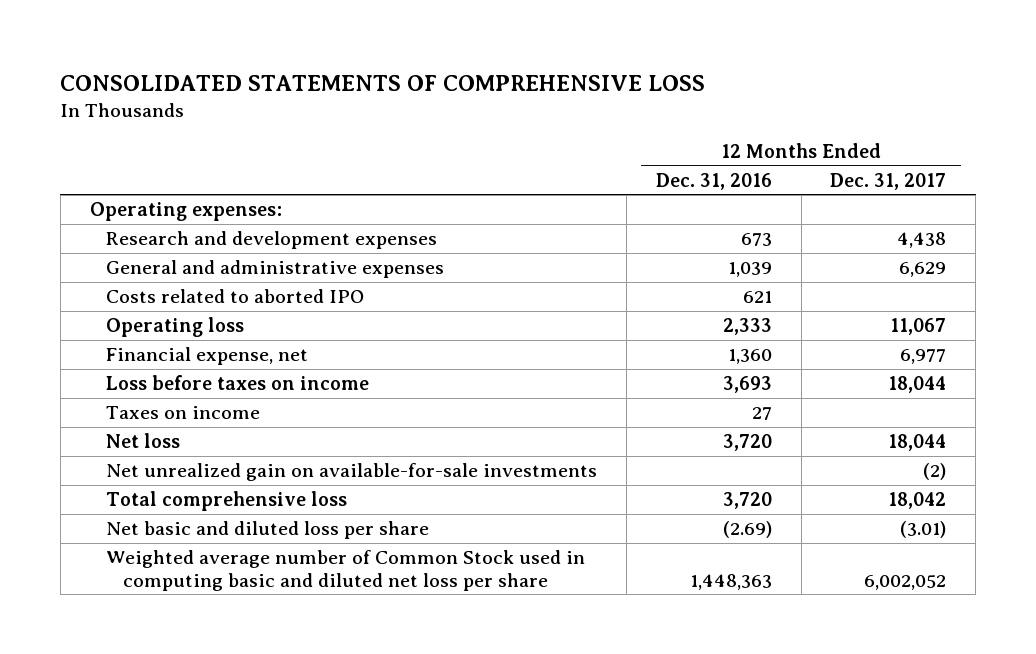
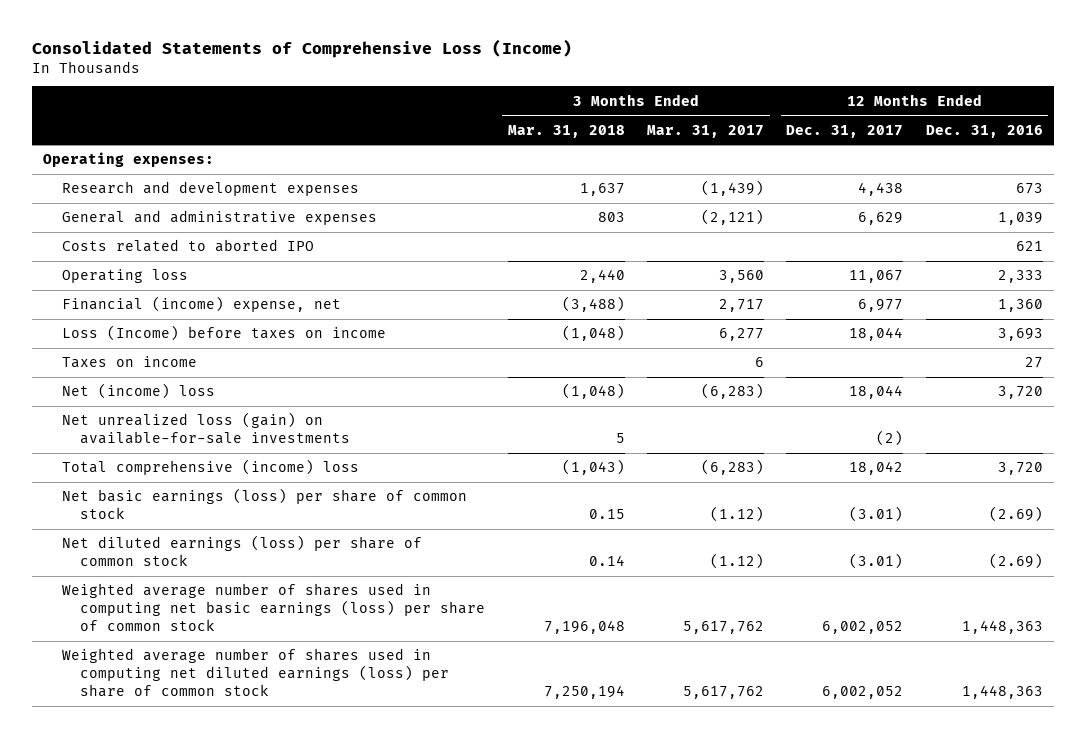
- CONSOLIDATED STATEMENTS OF COMPREHENSIVE LOSS
+ Consolidated Statements of Comprehensive Loss (Income)
- | 12 Months Ended Dec. 31, 2016 | 12 Months Ended Dec. 31, 2017
+ | 3 Months Ended Mar. 31, 2018 | 3 Months Ended Mar. 31, 2017 | 12 Months Ended Dec. 31, 2017 | 12 Months Ended Dec. 31, 2016
- Financial expense, net | 1,360 | 6,977
- Loss before taxes on income | 3,693 | 18,044
+ Financial (income) expense, net | (3,488) | 2,717 | 6,977 | 1,360
+ Loss (Income) before taxes on income | (1,048) | 6,277 | 18,044 | 3,693
- Net loss | 3,720 | 18,044
- Net unrealized gain on available-for-sale investments | | (2)
- Total comprehensive loss | 3,720 | 18,042
- Net basic and diluted loss per share | (2.69) | (3.01)
- Weighted average number of Common Stock used in computing basic and diluted net loss per share | 1,448,363 | 6,002,052
+ Net (income) loss | (1,048) | (6,283) | 18,044 | 3,720
+ Net unrealized loss (gain) on available-for-sale investments | 5 | | (2) |
+ Total comprehensive (income) loss | (1,043) | (6,283) | 18,042 | 3,720
+ Net basic earnings (loss) per share of common stock | 0.15 | (1.12) | (3.01) | (2.69)
+ Net diluted earnings (loss) per share of common stock | 0.14 | (1.12) | (3.01) | (2.69)
+ Weighted average number of shares used in computing net basic earnings (loss) per share of common stock | 7,196,048 | 5,617,762 | 6,002,052 | 1,448,363
+ Weighted average number of shares used in computing net diluted earnings (loss) per share of common stock | 7,250,194 | 5,617,762 | 6,002,052 | 1,448,363

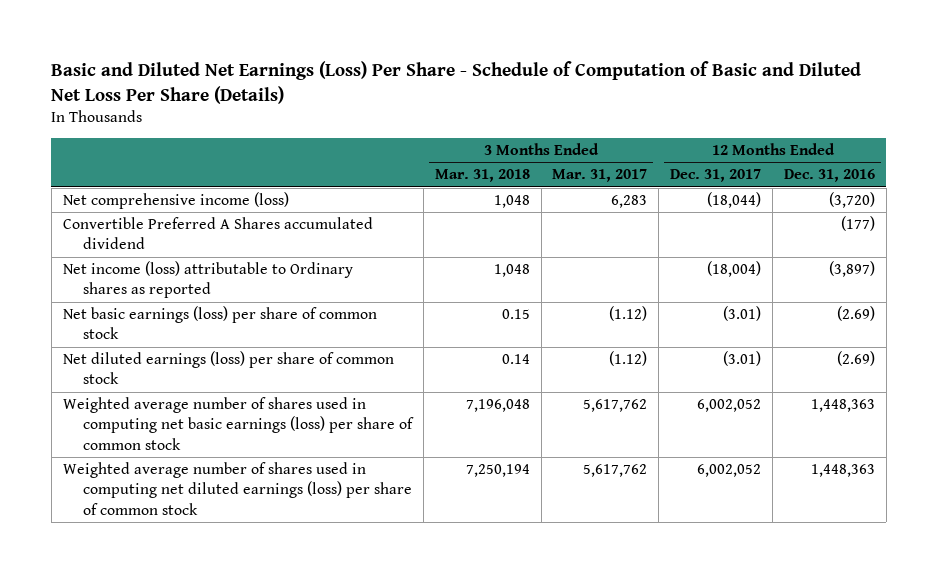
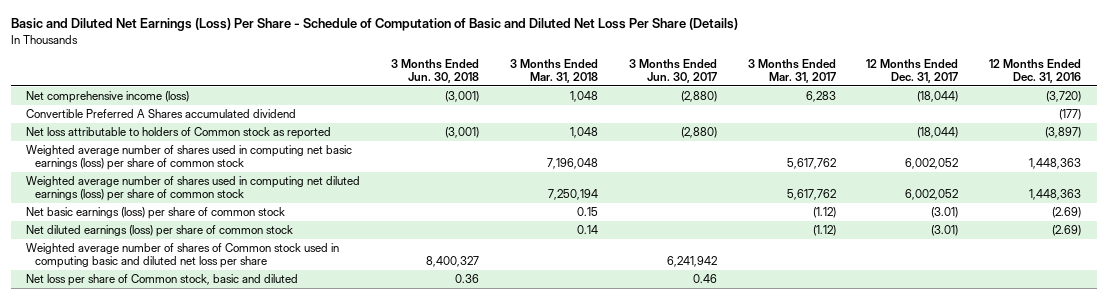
- | 3 Months Ended Mar. 31, 2018 | 3 Months Ended Mar. 31, 2017 | 12 Months Ended Dec. 31, 2017 | 12 Months Ended Dec. 31, 2016
+ | 3 Months Ended Jun. 30, 2018 | 3 Months Ended Mar. 31, 2018 | 3 Months Ended Jun. 30, 2017 | 3 Months Ended Mar. 31, 2017 | 12 Months Ended Dec. 31, 2017 | 12 Months Ended Dec. 31, 2016
- Net income (loss) attributable to Ordinary shares as reported | 1,048 | | (18,004) | (3,897)
+ Net loss attributable to holders of Common stock as reported | (3,001) | 1,048 | (2,880) | | (18,044) | (3,897)
moved down: Net basic earnings (loss) per share of common stock | | 0.15 | | (1.12) | (3.01) | (2.69)
moved down: Net diluted earnings (loss) per share of common stock | | 0.14 | | (1.12) | (3.01) | (2.69)
+ Weighted average number of shares of Common stock used in computing basic and diluted net loss per share | 8,400,327 | | 6,241,942 | | |
+ Net loss per share of Common stock, basic and diluted | 0.36 | | 0.46 | | |

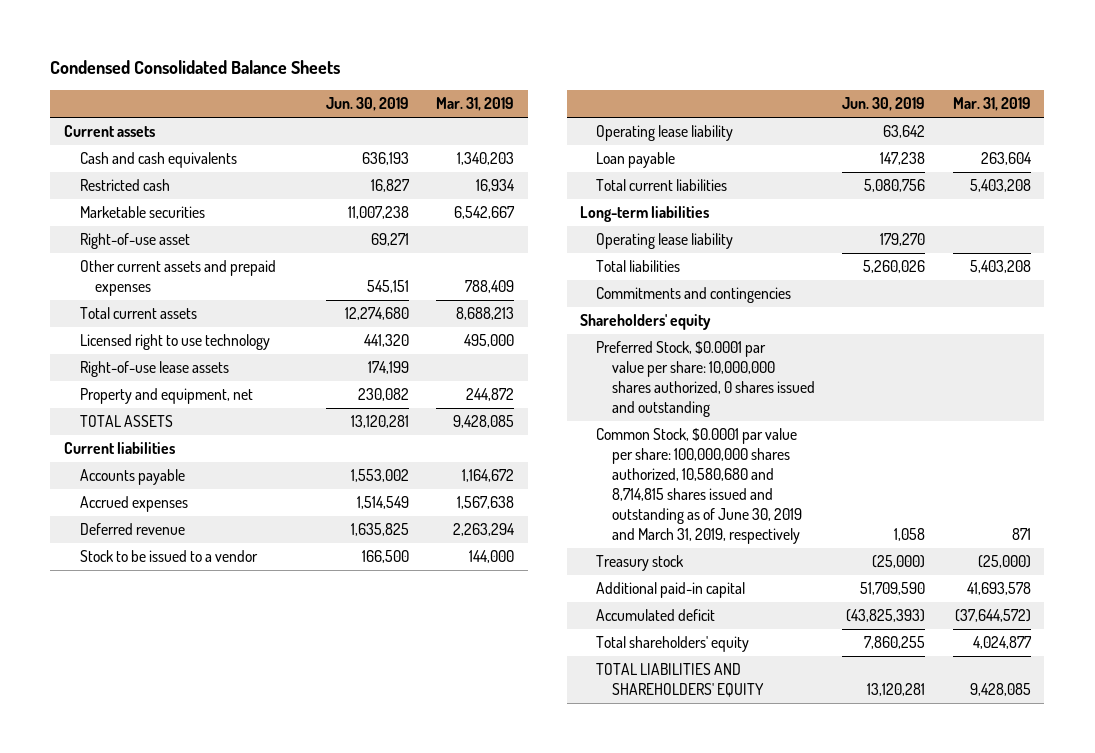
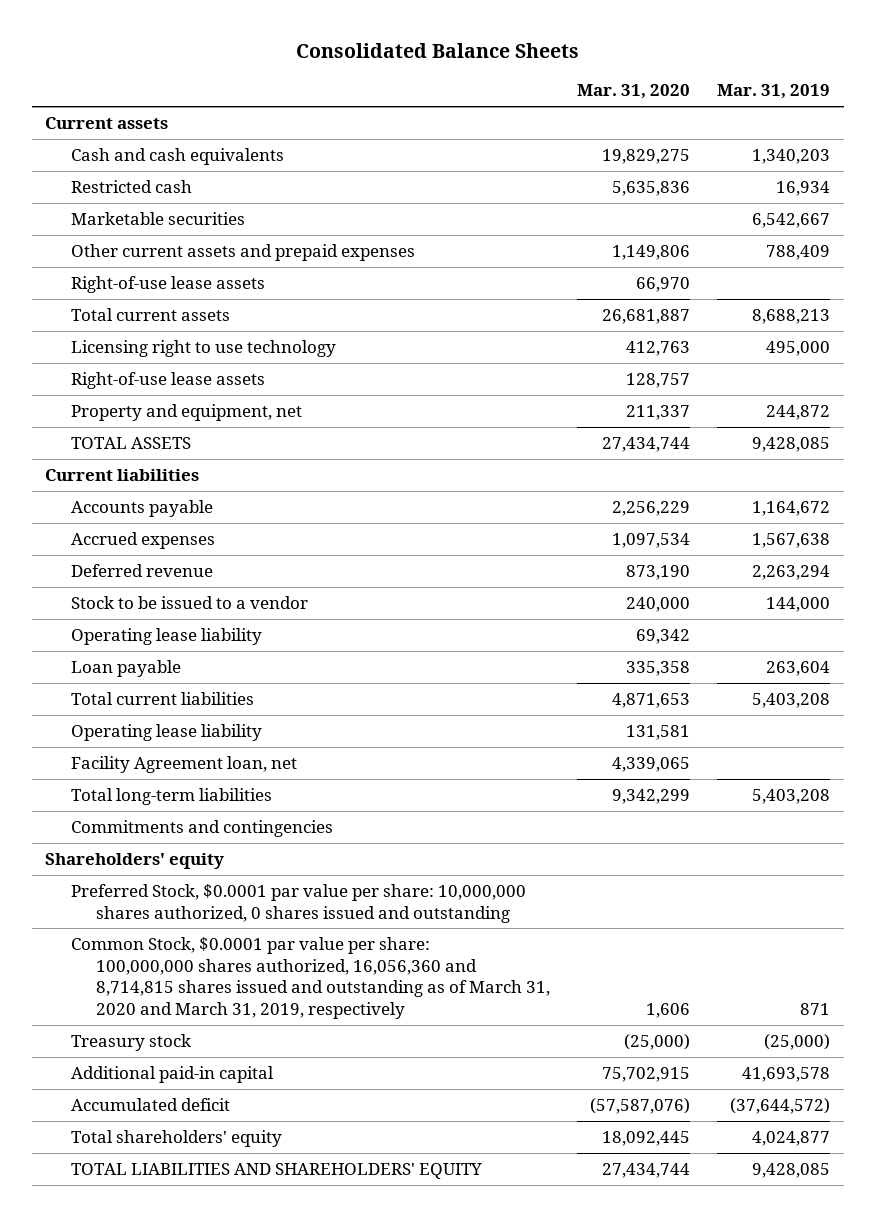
- Condensed Consolidated Balance Sheets
+ Consolidated Balance Sheets
- | Jun. 30, 2019 | Mar. 31, 2019
+ | Mar. 31, 2020 | Mar. 31, 2019
- Right-of-use asset | 69,271 |
+ Right-of-use lease assets | 66,970 |
- Licensed right to use technology | 441,320 | 495,000
+ Licensing right to use technology | 412,763 | 495,000
- Long-term liabilities
- Total liabilities | 5,260,026 | 5,403,208
+ Facility Agreement loan, net | 4,339,065 |
+ Total long-term liabilities | 9,342,299 | 5,403,208
- Common Stock, $0.0001 par value per share: 100,000,000 shares authorized, 10,580,680 and 8,714,815 shares issued and outstanding as of June 30, 2019 and March 31, 2019, respectively | 1,058 | 871
+ Common Stock, $0.0001 par value per share: 100,000,000 shares authorized, 16,056,360 and 8,714,815 shares issued and outstanding as of March 31, 2020 and March 31, 2019, respectively | 1,606 | 871

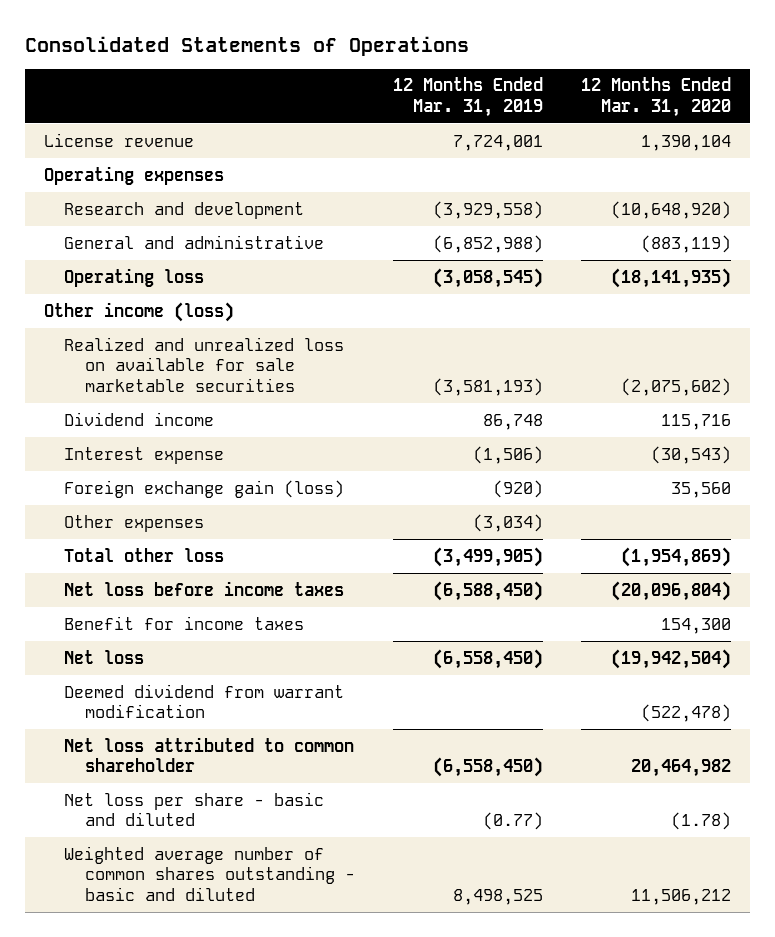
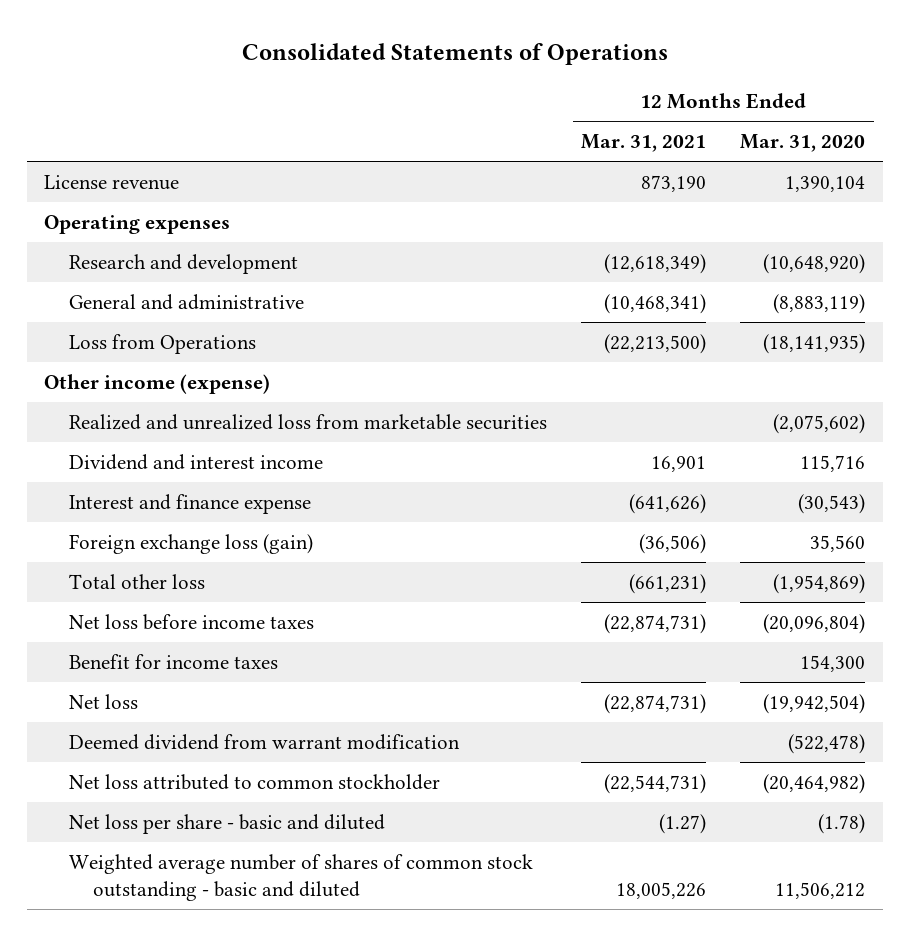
- | 12 Months Ended Mar. 31, 2019 | 12 Months Ended Mar. 31, 2020
+ | 12 Months Ended Mar. 31, 2021 | 12 Months Ended Mar. 31, 2020
- General and administrative | (6,852,988) | (883,119)
- Operating loss | (3,058,545) | (18,141,935)
- Other income (loss)
- Realized and unrealized loss on available for sale marketable securities | (3,581,193) | (2,075,602)
- Dividend income | 86,748 | 115,716
- Interest expense | (1,506) | (30,543)
- Foreign exchange gain (loss) | (920) | 35,560
- Other expenses | (3,034) |
+ General and administrative | (10,468,341) | (8,883,119)
+ Loss from Operations | (22,213,500) | (18,141,935)
+ Other income (expense)
+ Realized and unrealized loss from marketable securities | | (2,075,602)
+ Dividend and interest income | 16,901 | 115,716
+ Interest and finance expense | (641,626) | (30,543)
+ Foreign exchange loss (gain) | (36,506) | 35,560
- Net loss attributed to common shareholder | (6,558,450) | 20,464,982
+ Net loss attributed to common stockholder | (22,544,731) | (20,464,982)
- Weighted average number of common shares outstanding - basic and diluted | 8,498,525 | 11,506,212
+ Weighted average number of shares of common stock outstanding - basic and diluted | 18,005,226 | 11,506,212

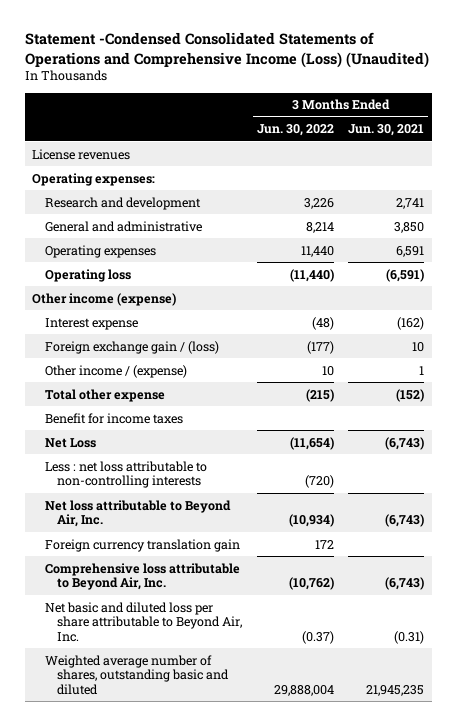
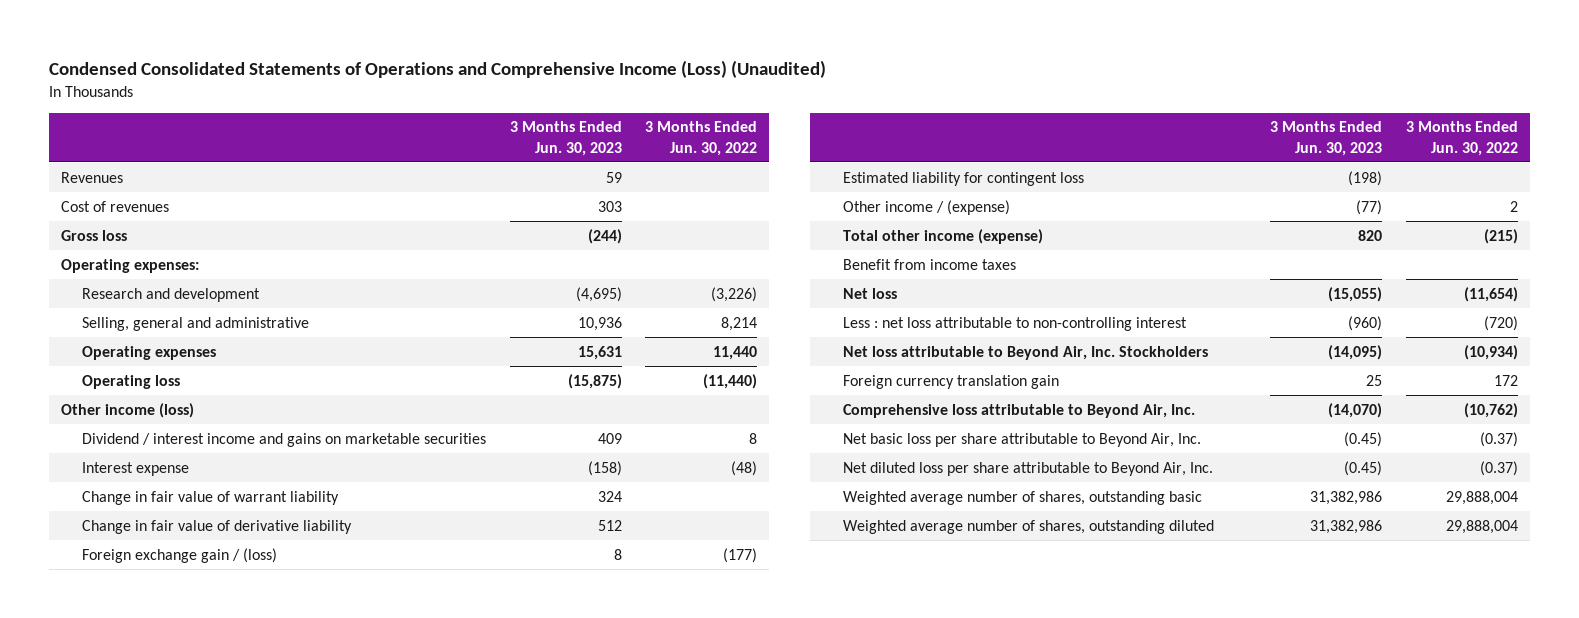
- Statement -Condensed Consolidated Statements of Operations and Comprehensive Income (Loss) (Unaudited)
+ Condensed Consolidated Statements of Operations and Comprehensive Income (Loss) (Unaudited)
- | 3 Months Ended Jun. 30, 2022 | 3 Months Ended Jun. 30, 2021
+ | 3 Months Ended Jun. 30, 2023 | 3 Months Ended Jun. 30, 2022
- License revenues
+ Revenues | 59 |
+ Cost of revenues | 303 |
+ Gross loss | (244) |
- Research and development | 3,226 | 2,741
- General and administrative | 8,214 | 3,850
+ Research and development | (4,695) | (3,226)
+ Selling, general and administrative | 10,936 | 8,214
- Other income (expense)
+ Other income (loss)
+ Dividend / interest income and gains on marketable securities | 409 | 8
+ Change in fair value of warrant liability | 324 |
+ Change in fair value of derivative liability | 512 |
- Other income / (expense) | 10 | 1
- Total other expense | (215) | (152)
- Benefit for income taxes
- Net Loss | (11,654) | (6,743)
- Less : net loss attributable to non-controlling interests | (720) |
- Net loss attributable to Beyond Air, Inc. | (10,934) | (6,743)
+ Estimated liability for contingent loss | (198) |
+ Other income / (expense) | (77) | 2
+ Total other income (expense) | 820 | (215)
+ Benefit from income taxes
+ Net loss | (15,055) | (11,654)
+ Less : net loss attributable to non-controlling interest | (960) | (720)
+ Net loss attributable to Beyond Air, Inc. Stockholders | (14,095) | (10,934)
- Net basic and diluted loss per share attributable to Beyond Air, Inc. | (0.37) | (0.31)
- Weighted average number of shares, outstanding basic and diluted | 29,888,004 | 21,945,235
+ Net basic loss per share attributable to Beyond Air, Inc. | (0.45) | (0.37)
+ Net diluted loss per share attributable to Beyond Air, Inc. | (0.45) | (0.37)
+ Weighted average number of shares, outstanding basic | 31,382,986 | 29,888,004
+ Weighted average number of shares, outstanding diluted | 31,382,986 | 29,888,004

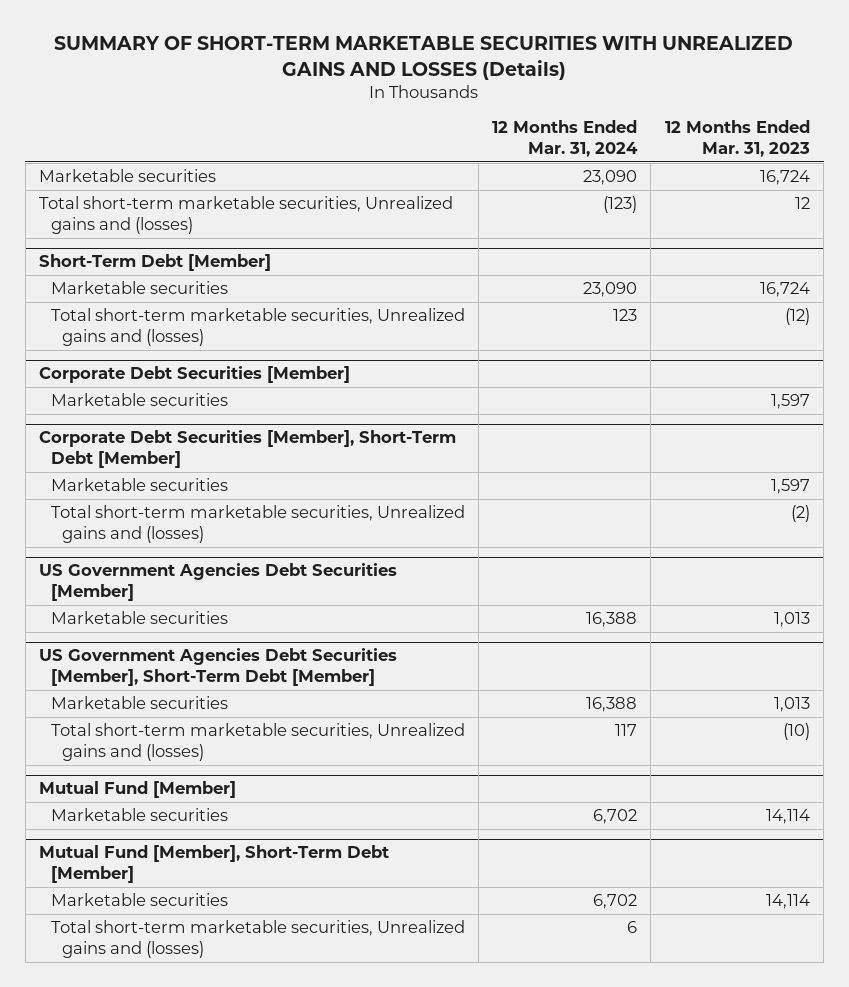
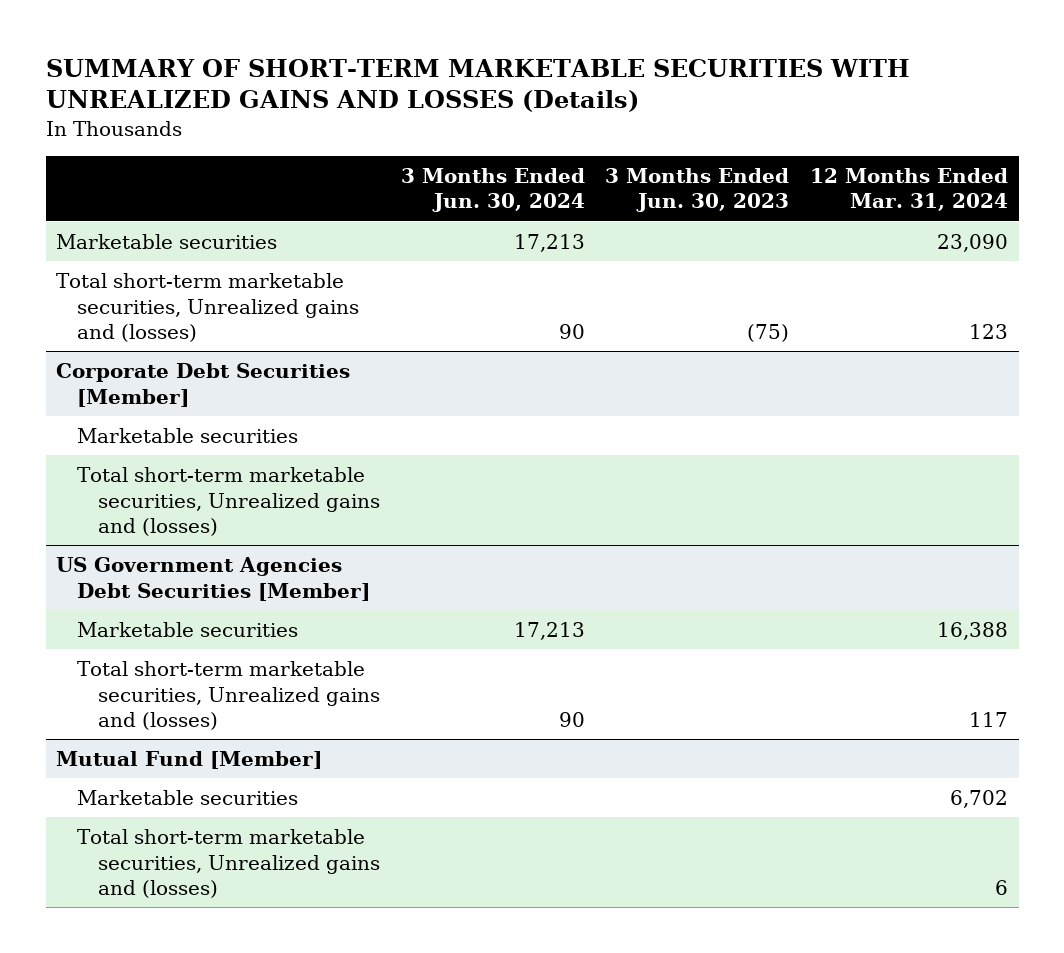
- | 12 Months Ended Mar. 31, 2024 | 12 Months Ended Mar. 31, 2023
+ | 3 Months Ended Jun. 30, 2024 | 3 Months Ended Jun. 30, 2023 | 12 Months Ended Mar. 31, 2024
- Total short-term marketable securities, Unrealized gains and (losses) | (123) | 12
- Short-Term Debt [Member]
- Marketable securities | 23,090 | 16,724
- Corporate Debt Securities [Member], Short-Term Debt [Member]
- Marketable securities | | 1,597
- US Government Agencies Debt Securities [Member], Short-Term Debt [Member]
- Marketable securities | 16,388 | 1,013
- Mutual Fund [Member], Short-Term Debt [Member]
- Marketable securities | 6,702 | 14,114

